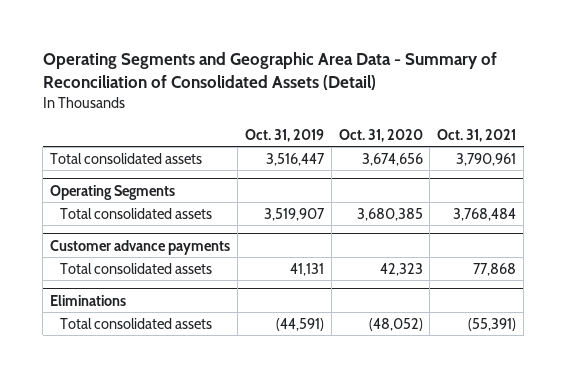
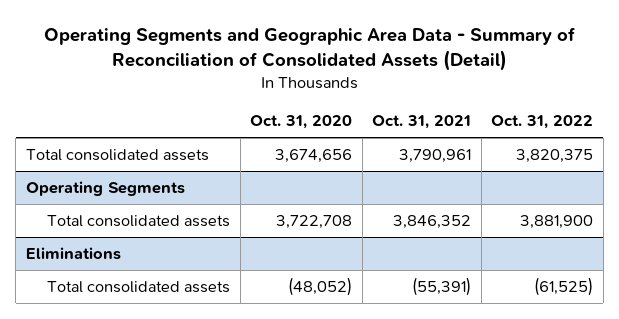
- | Oct. 31, 2019 | Oct. 31, 2020 | Oct. 31, 2021
+ | Oct. 31, 2020 | Oct. 31, 2021 | Oct. 31, 2022
@ Operating Segments
- Total consolidated assets | 3,519,907 | 3,680,385 | 3,768,484
- Customer advance payments
- Total consolidated assets | 41,131 | 42,323 | 77,868
@ Operating Segments
+ Total consolidated assets | 3,722,708 | 3,846,352 | 3,881,900

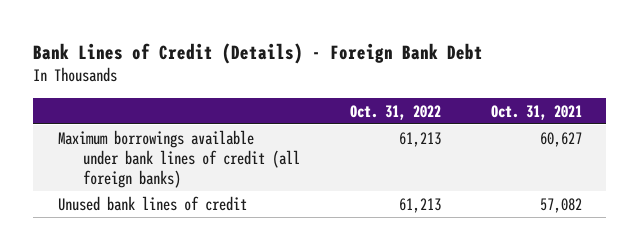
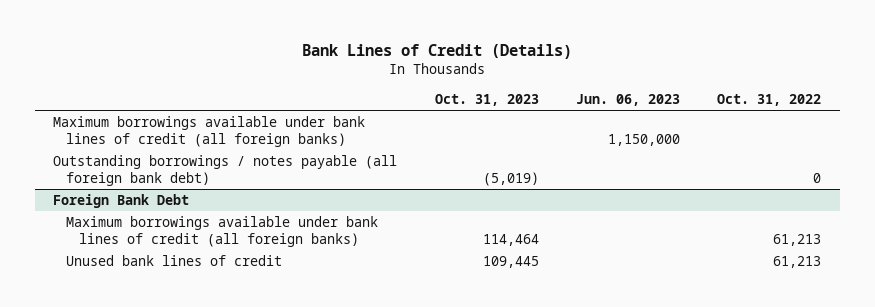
- Bank Lines of Credit (Details) - Foreign Bank Debt
+ Bank Lines of Credit (Details)
- | Oct. 31, 2022 | Oct. 31, 2021
+ | Oct. 31, 2023 | Jun. 06, 2023 | Oct. 31, 2022
+ Maximum borrowings available under bank lines of credit (all foreign banks) | | 1,150,000 |
+ Outstanding borrowings / notes payable (all foreign bank debt) | (5,019) | | 0
+ Foreign Bank Debt

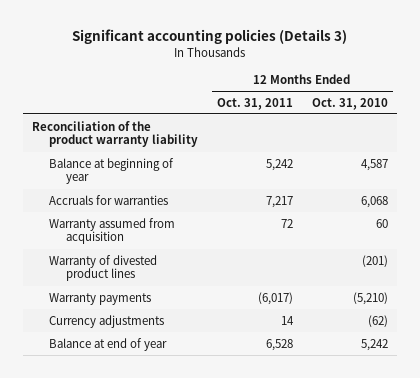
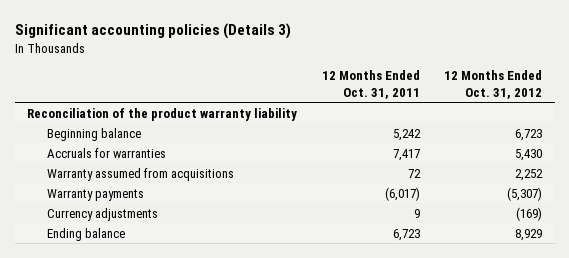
- | 12 Months Ended Oct. 31, 2011 | 12 Months Ended Oct. 31, 2010
+ | 12 Months Ended Oct. 31, 2011 | 12 Months Ended Oct. 31, 2012
- Balance at beginning of year | 5,242 | 4,587
- Accruals for warranties | 7,217 | 6,068
- Warranty assumed from acquisition | 72 | 60
- Warranty of divested product lines | | (201)
+ Beginning balance | 5,242 | 6,723
+ Accruals for warranties | 7,417 | 5,430
+ Warranty assumed from acquisitions | 72 | 2,252
- Currency adjustments | 14 | (62)
- Balance at end of year | 6,528 | 5,242
+ Currency adjustments | 9 | (169)
+ Ending balance | 6,723 | 8,929

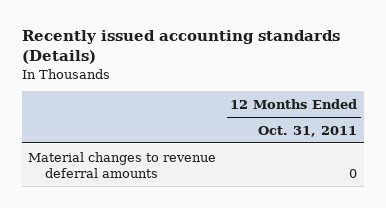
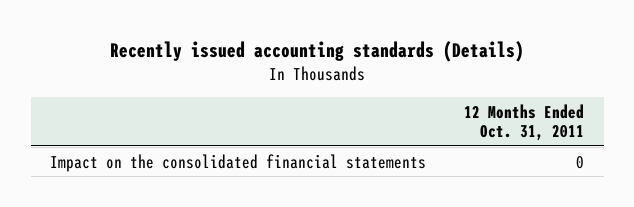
- Material changes to revenue deferral amounts | 0
+ Impact on the consolidated financial statements | 0

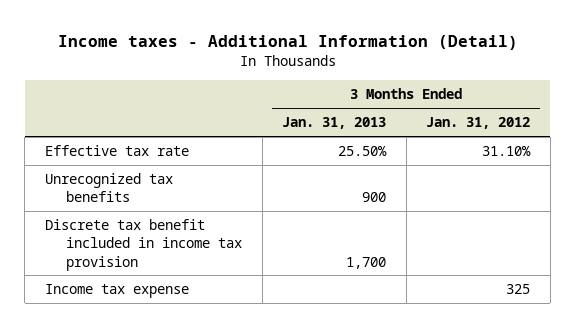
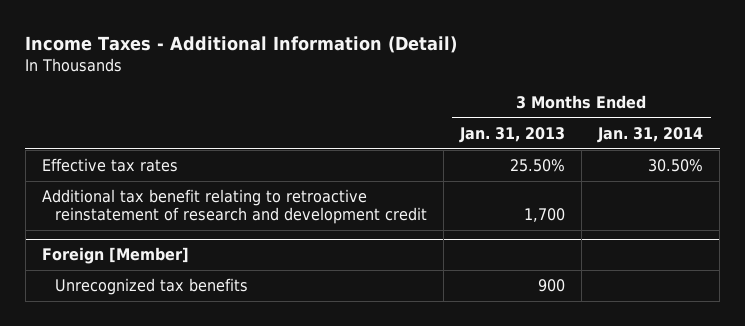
- Income taxes - Additional Information (Detail)
+ Income Taxes - Additional Information (Detail)
- | 3 Months Ended Jan. 31, 2013 | 3 Months Ended Jan. 31, 2012
+ | 3 Months Ended Jan. 31, 2013 | 3 Months Ended Jan. 31, 2014
- Effective tax rate | 25.50% | 31.10%
+ Effective tax rates | 25.50% | 30.50%
+ Additional tax benefit relating to retroactive reinstatement of research and development credit | 1,700 |
+ Foreign [Member]
- Discrete tax benefit included in income tax provision | 1,700 |
- Income tax expense | | 325

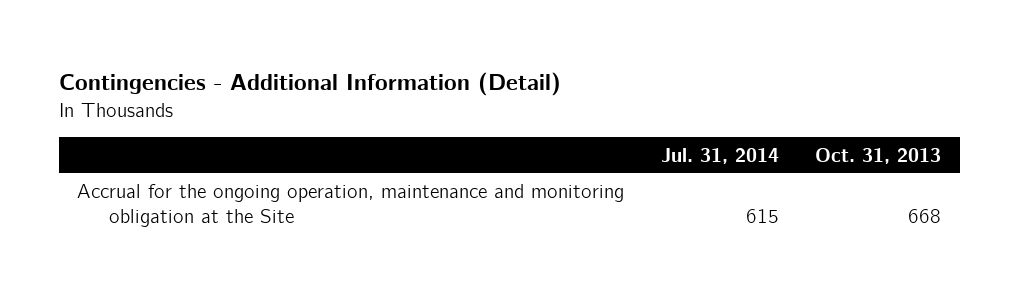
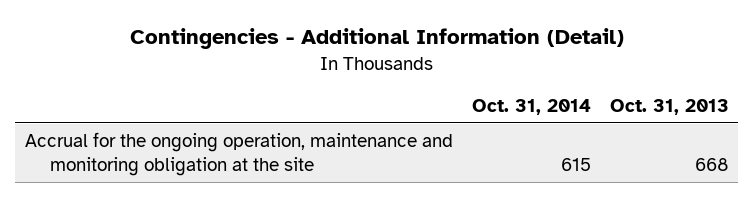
- | Jul. 31, 2014 | Oct. 31, 2013
+ | Oct. 31, 2014 | Oct. 31, 2013
- Accrual for the ongoing operation, maintenance and monitoring obligation at the Site | 615 | 668
+ Accrual for the ongoing operation, maintenance and monitoring obligation at the site | 615 | 668

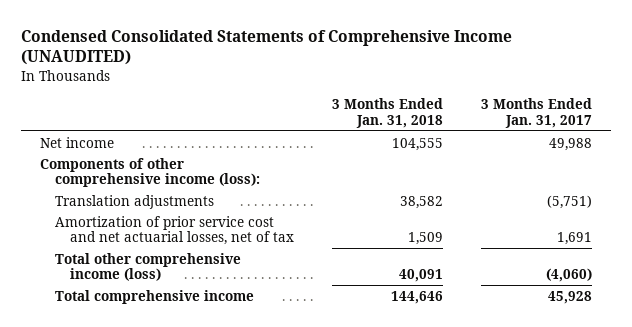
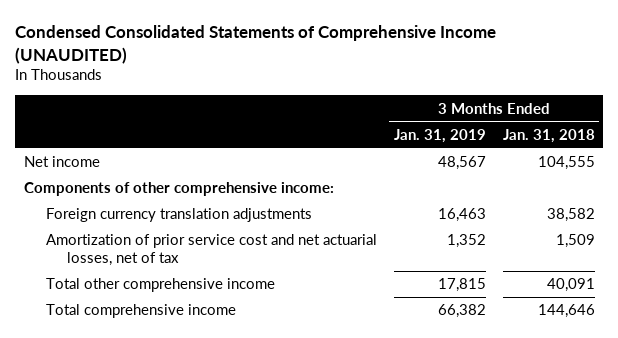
- | 3 Months Ended Jan. 31, 2018 | 3 Months Ended Jan. 31, 2017
+ | 3 Months Ended Jan. 31, 2019 | 3 Months Ended Jan. 31, 2018
- Components of other comprehensive income (loss):
- Translation adjustments | 38,582 | (5,751)
+ Components of other comprehensive income:
+ Foreign currency translation adjustments | 16,463 | 38,582
- Total other comprehensive income (loss) | 40,091 | (4,060)
+ Total other comprehensive income | 17,815 | 40,091

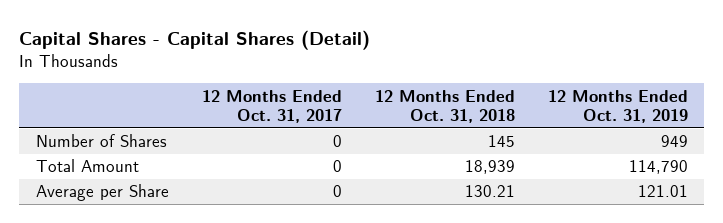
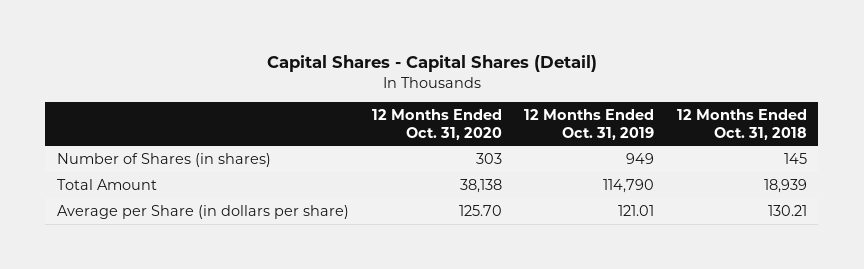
- | 12 Months Ended Oct. 31, 2017 | 12 Months Ended Oct. 31, 2018 | 12 Months Ended Oct. 31, 2019
+ | 12 Months Ended Oct. 31, 2020 | 12 Months Ended Oct. 31, 2019 | 12 Months Ended Oct. 31, 2018
- Number of Shares | 0 | 145 | 949
+ Number of Shares (in shares) | 303 | 949 | 145
- Average per Share | 0 | 130.21 | 121.01
+ Average per Share (in dollars per share) | 125.70 | 121.01 | 130.21

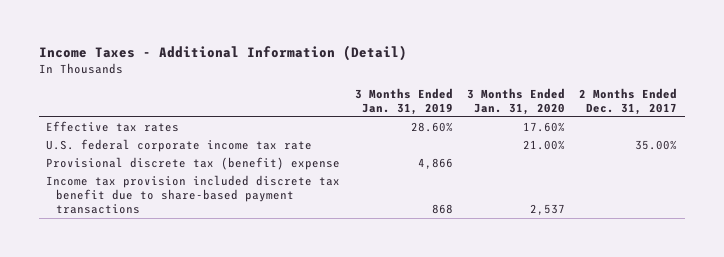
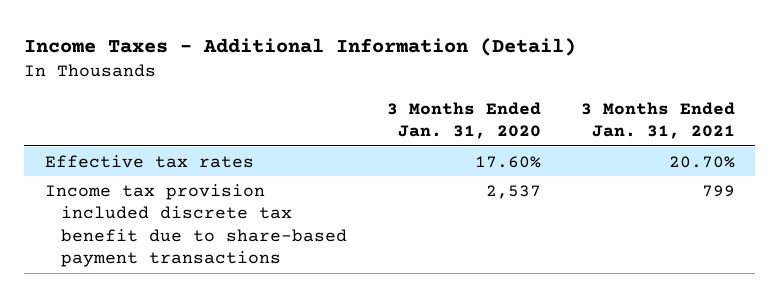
- | 3 Months Ended Jan. 31, 2019 | 3 Months Ended Jan. 31, 2020 | 2 Months Ended Dec. 31, 2017
+ | 3 Months Ended Jan. 31, 2020 | 3 Months Ended Jan. 31, 2021
- U.S. federal corporate income tax rate | | 21.00% | 35.00%
- Provisional discrete tax (benefit) expense | 4,866 | |

